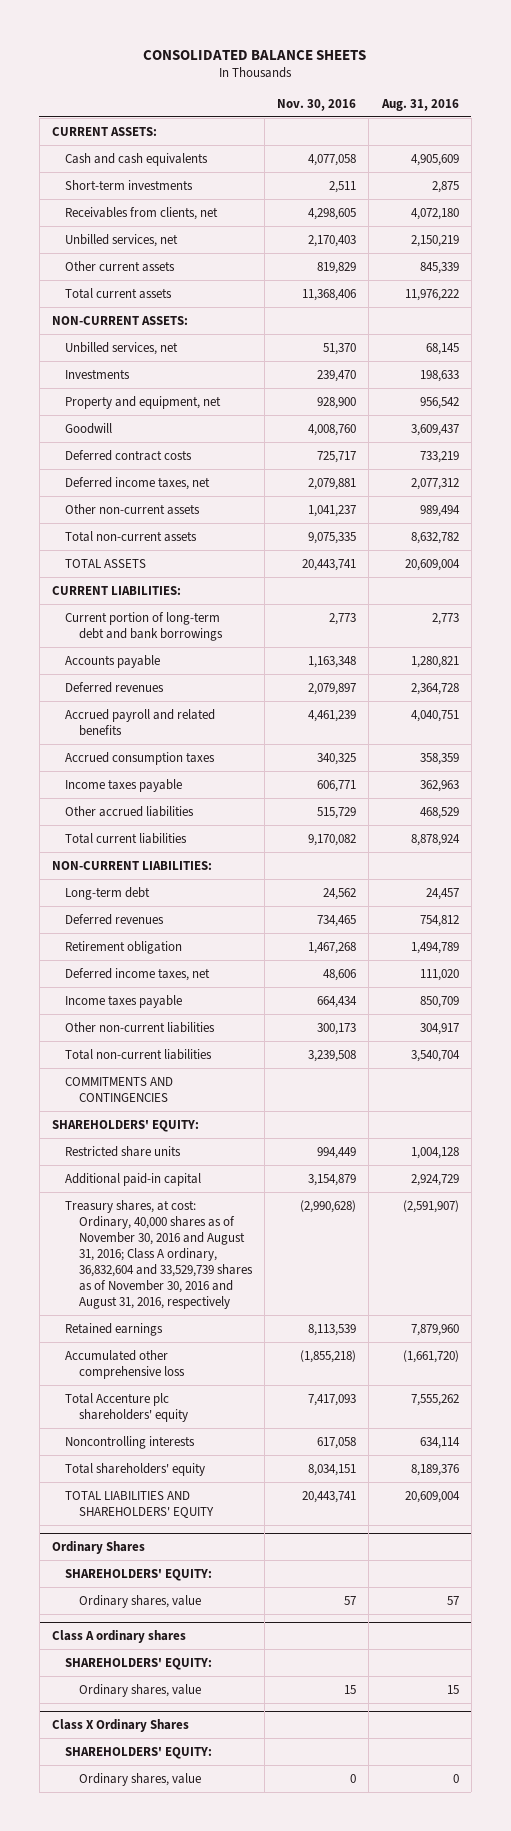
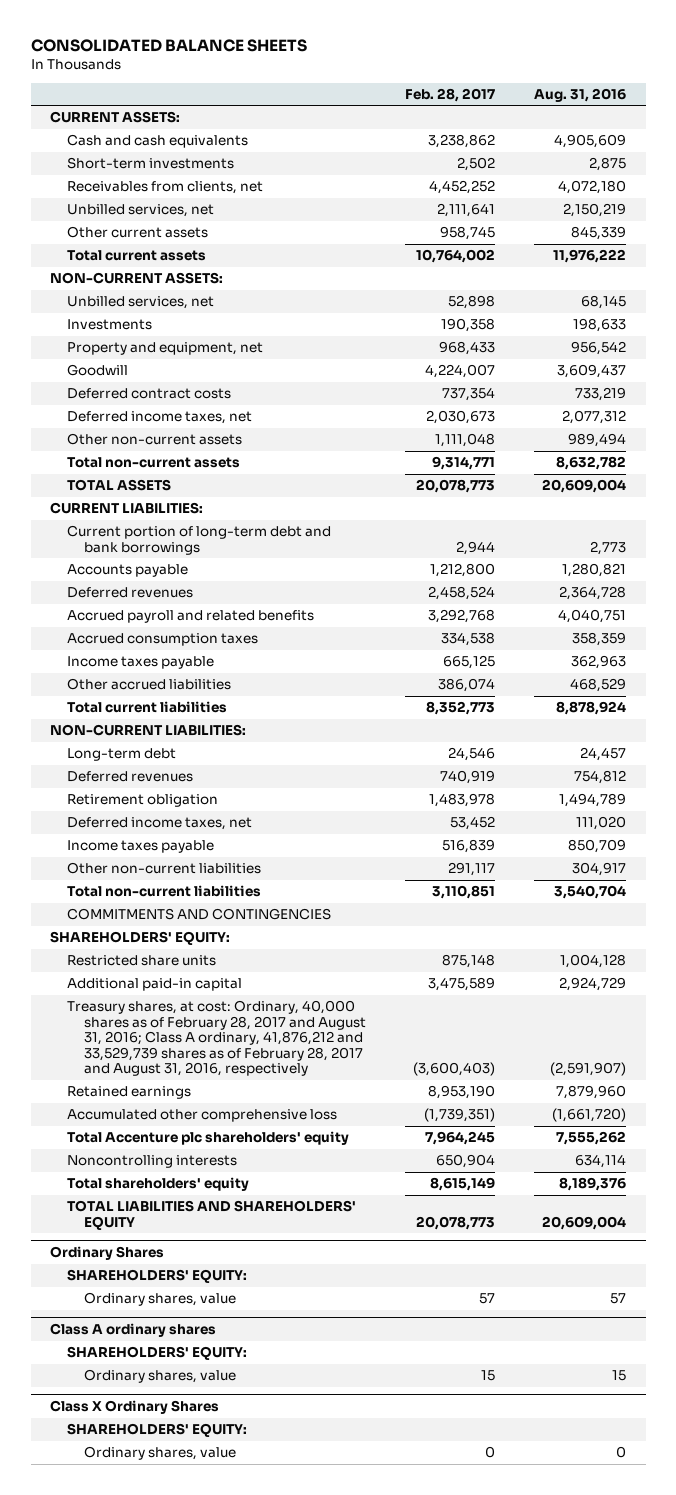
- | Nov. 30, 2016 | Aug. 31, 2016
+ | Feb. 28, 2017 | Aug. 31, 2016
- Treasury shares, at cost: Ordinary, 40,000 shares as of November 30, 2016 and August 31, 2016; Class A ordinary, 36,832,604 and 33,529,739 shares as of November 30, 2016 and August 31, 2016, respectively | (2,990,628) | (2,591,907)
+ Treasury shares, at cost: Ordinary, 40,000 shares as of February 28, 2017 and August 31, 2016; Class A ordinary, 41,876,212 and 33,529,739 shares as of February 28, 2017 and August 31, 2016, respectively | (3,600,403) | (2,591,907)

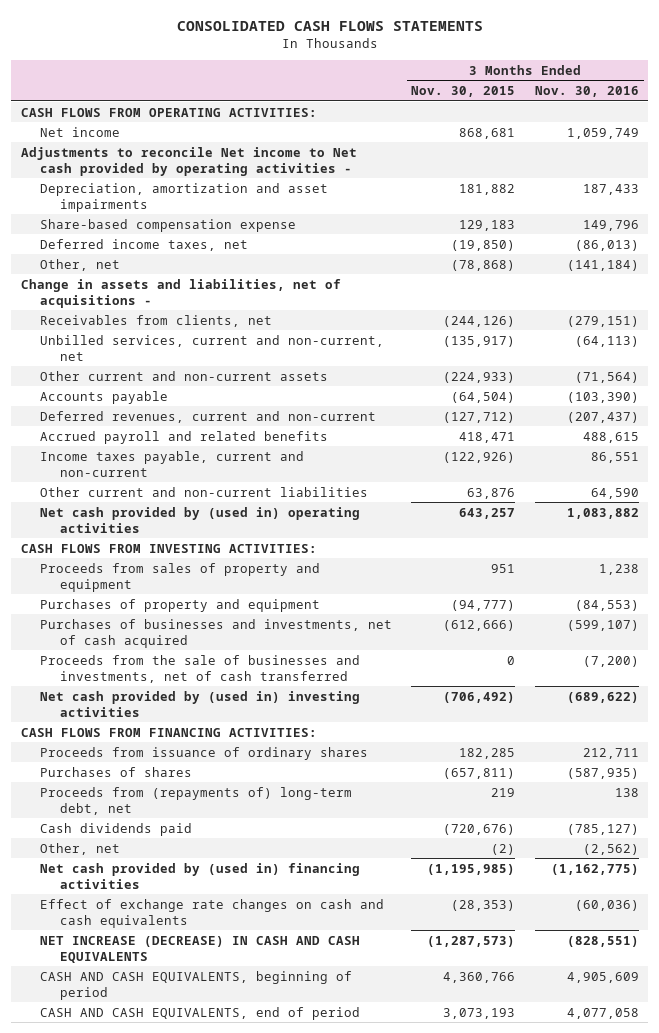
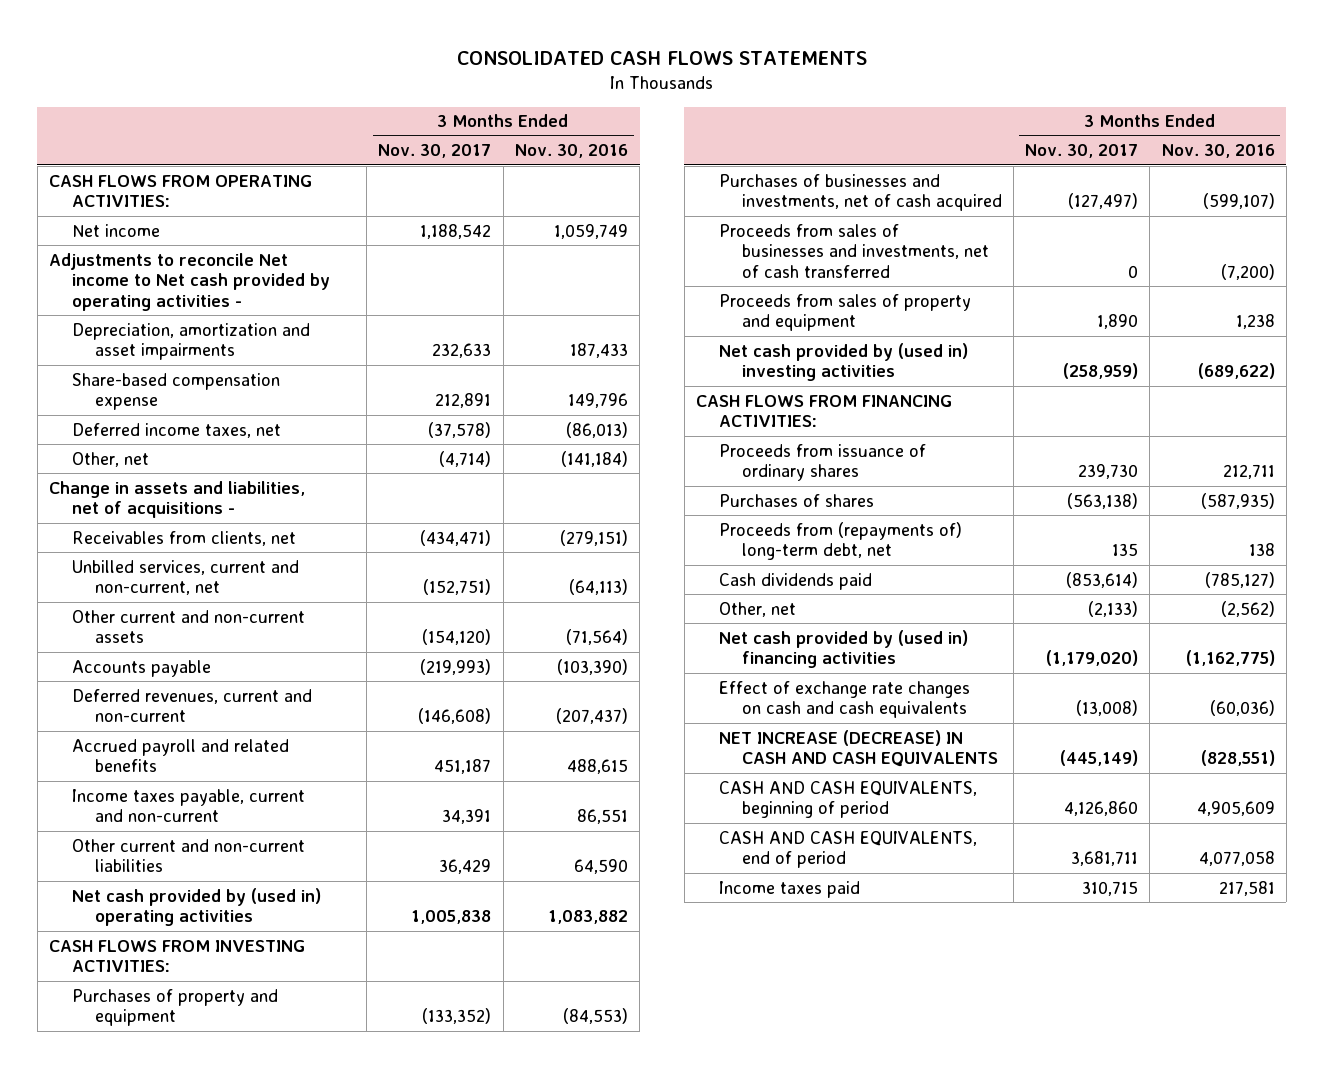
- | 3 Months Ended Nov. 30, 2015 | 3 Months Ended Nov. 30, 2016
+ | 3 Months Ended Nov. 30, 2017 | 3 Months Ended Nov. 30, 2016
- Proceeds from the sale of businesses and investments, net of cash transferred | 0 | (7,200)
+ Proceeds from sales of businesses and investments, net of cash transferred | 0 | (7,200)
moved down: Proceeds from sales of property and equipment | 1,890 | 1,238
+ Income taxes paid | 310,715 | 217,581

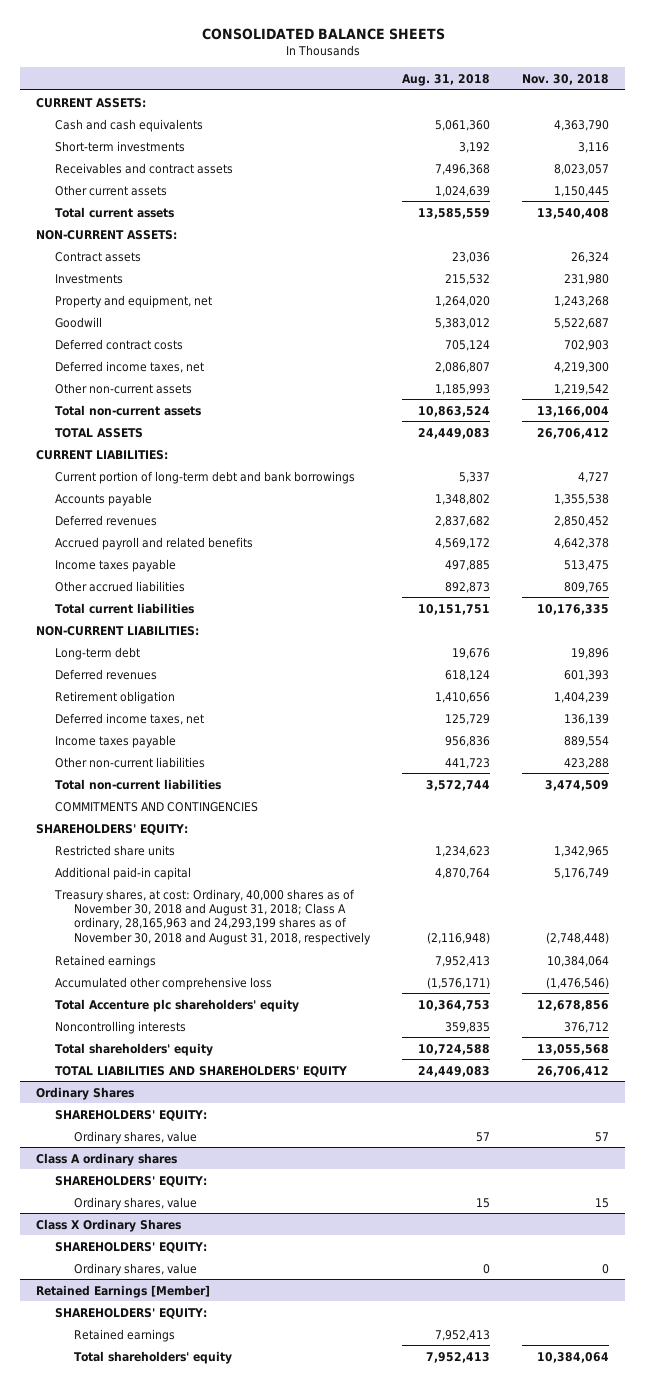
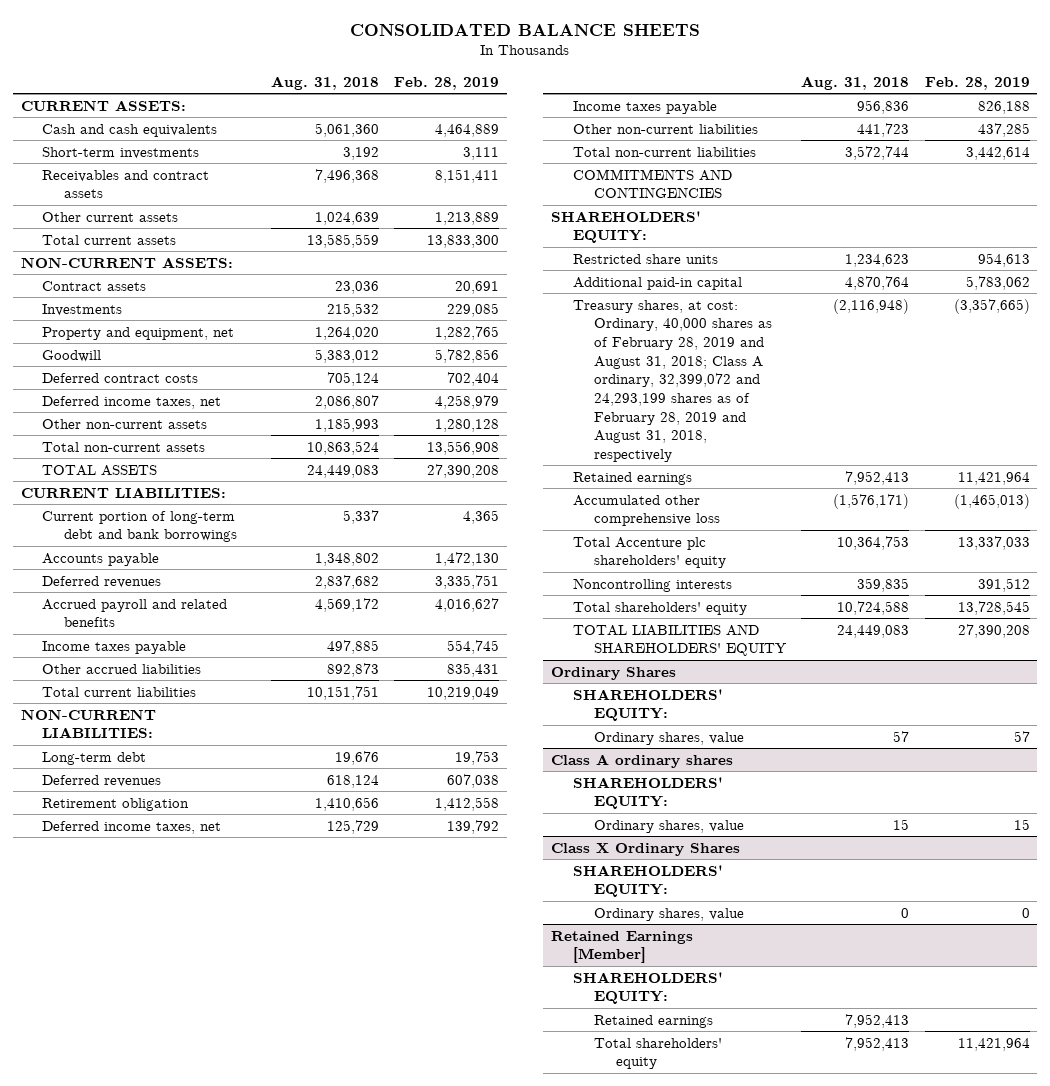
- | Aug. 31, 2018 | Nov. 30, 2018
+ | Aug. 31, 2018 | Feb. 28, 2019
- Treasury shares, at cost: Ordinary, 40,000 shares as of November 30, 2018 and August 31, 2018; Class A ordinary, 28,165,963 and 24,293,199 shares as of November 30, 2018 and August 31, 2018, respectively | (2,116,948) | (2,748,448)
+ Treasury shares, at cost: Ordinary, 40,000 shares as of February 28, 2019 and August 31, 2018; Class A ordinary, 32,399,072 and 24,293,199 shares as of February 28, 2019 and August 31, 2018, respectively | (2,116,948) | (3,357,665)

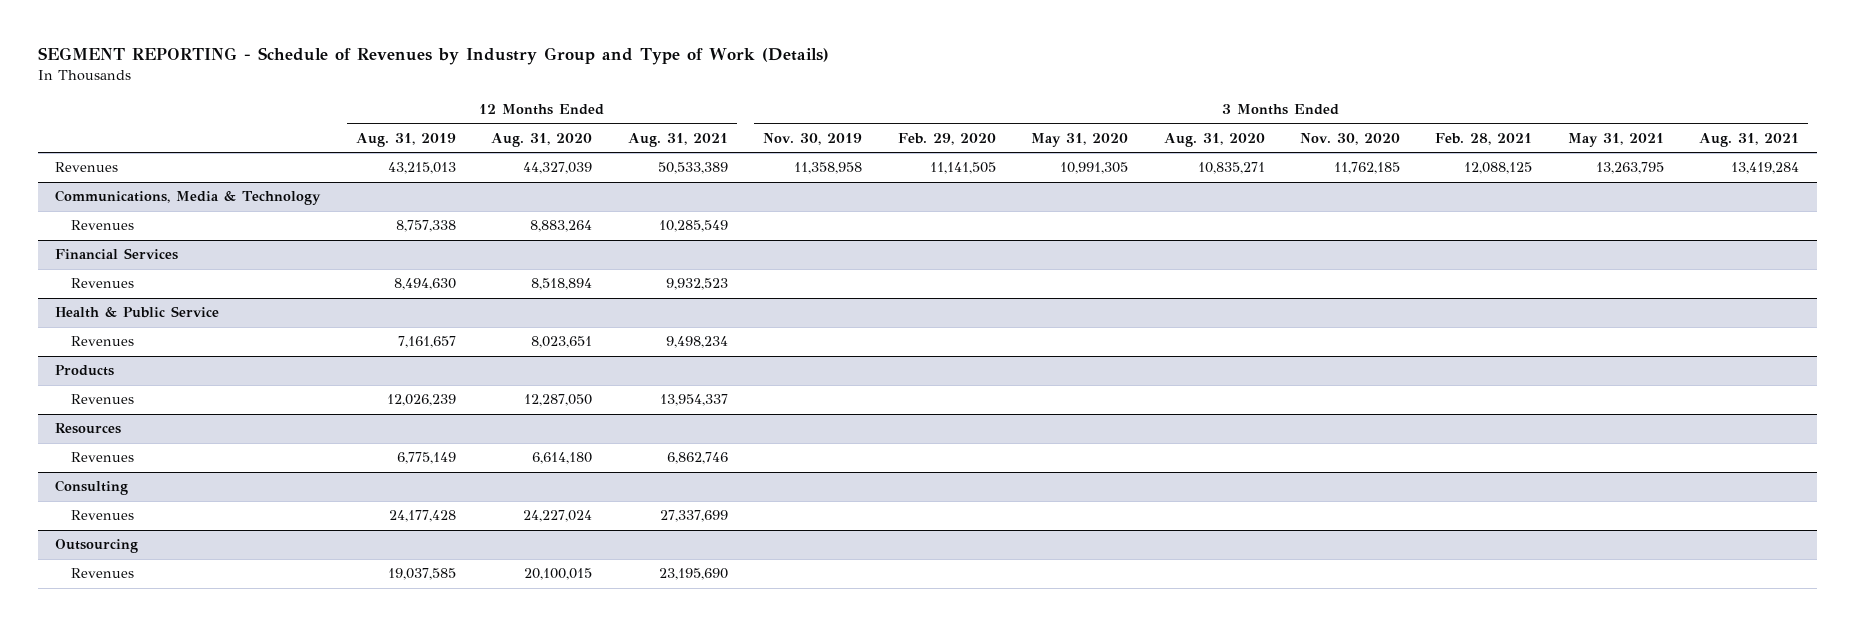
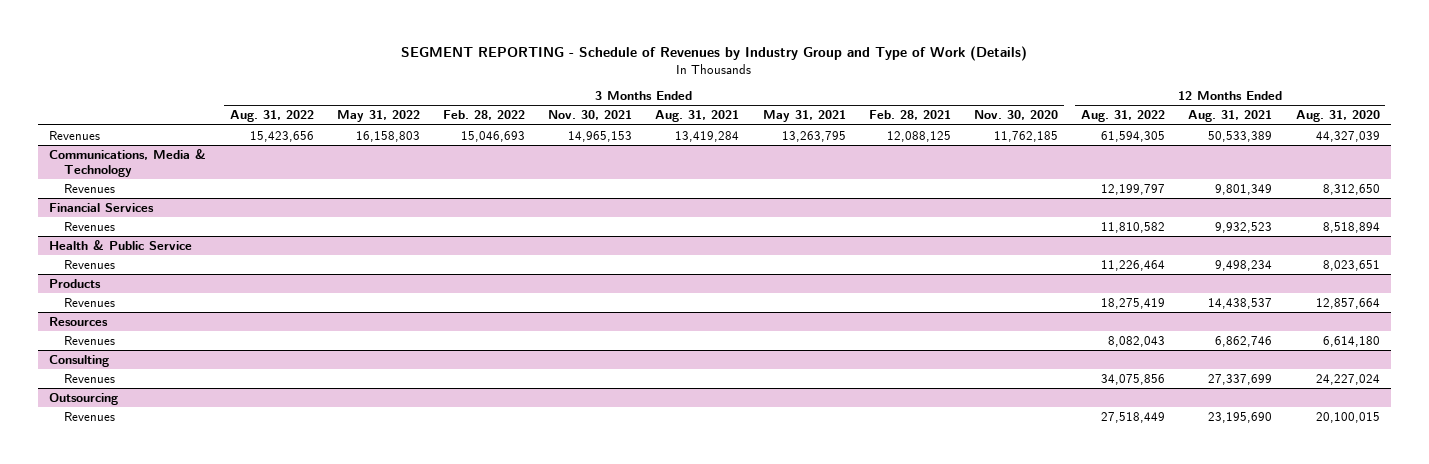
- | 12 Months Ended Aug. 31, 2019 | 12 Months Ended Aug. 31, 2020 | 12 Months Ended Aug. 31, 2021 | 3 Months Ended Nov. 30, 2019 | 3 Months Ended Feb. 29, 2020 | 3 Months Ended May 31, 2020 | 3 Months Ended Aug. 31, 2020 | 3 Months Ended Nov. 30, 2020 | 3 Months Ended Feb. 28, 2021 | 3 Months Ended May 31, 2021 | 3 Months Ended Aug. 31, 2021
+ | 3 Months Ended Aug. 31, 2022 | 3 Months Ended May 31, 2022 | 3 Months Ended Feb. 28, 2022 | 3 Months Ended Nov. 30, 2021 | 3 Months Ended Aug. 31, 2021 | 3 Months Ended May 31, 2021 | 3 Months Ended Feb. 28, 2021 | 3 Months Ended Nov. 30, 2020 | 12 Months Ended Aug. 31, 2022 | 12 Months Ended Aug. 31, 2021 | 12 Months Ended Aug. 31, 2020
@ Communications, Media & Technology
- Revenues | 8,757,338 | 8,883,264 | 10,285,549 | | | | | | | |
+ Revenues | | | | | | | | | 12,199,797 | 9,801,349 | 8,312,650
@ Products
- Revenues | 12,026,239 | 12,287,050 | 13,954,337 | | | | | | | |
+ Revenues | | | | | | | | | 18,275,419 | 14,438,537 | 12,857,664

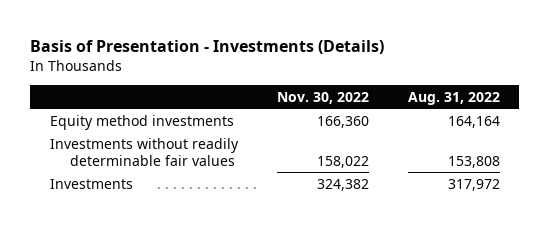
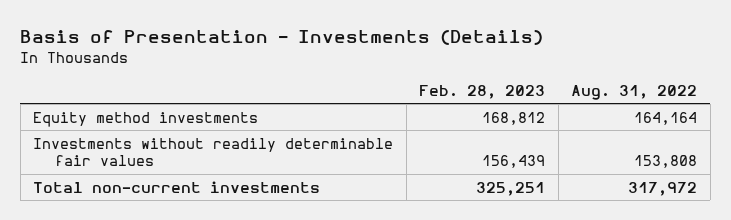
- | Nov. 30, 2022 | Aug. 31, 2022
+ | Feb. 28, 2023 | Aug. 31, 2022
- Investments | 324,382 | 317,972
+ Total non-current investments | 325,251 | 317,972

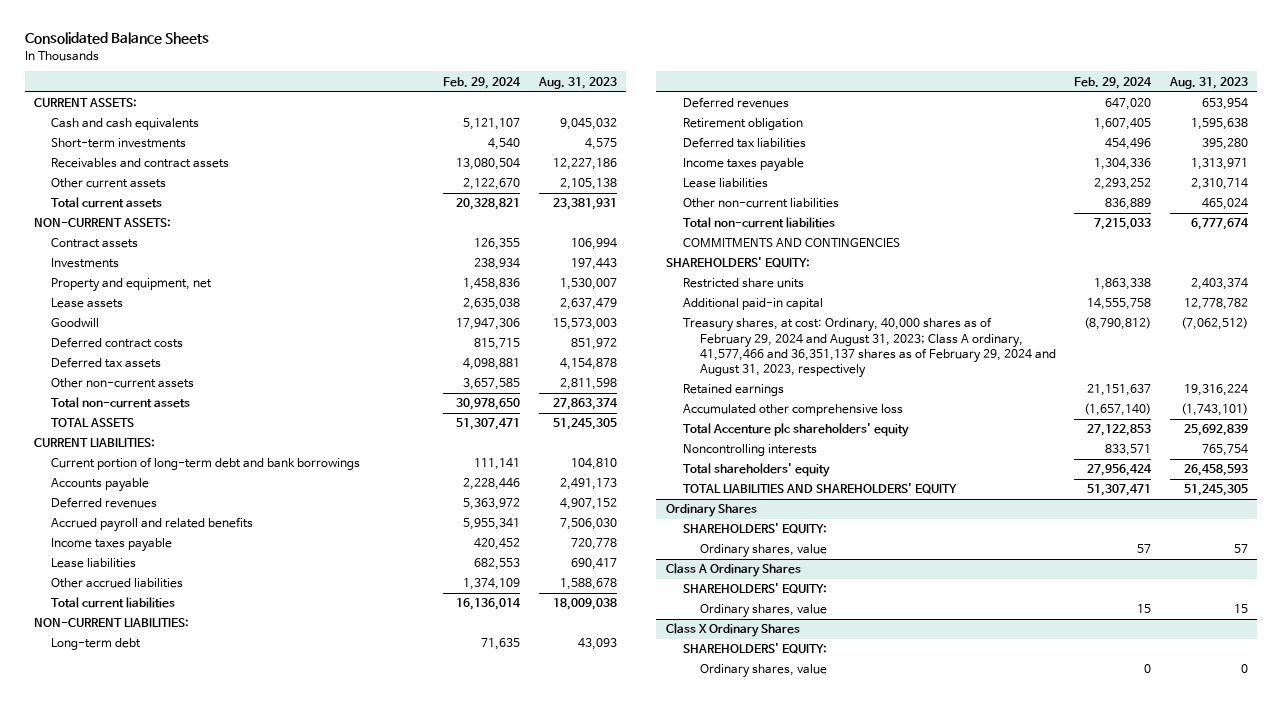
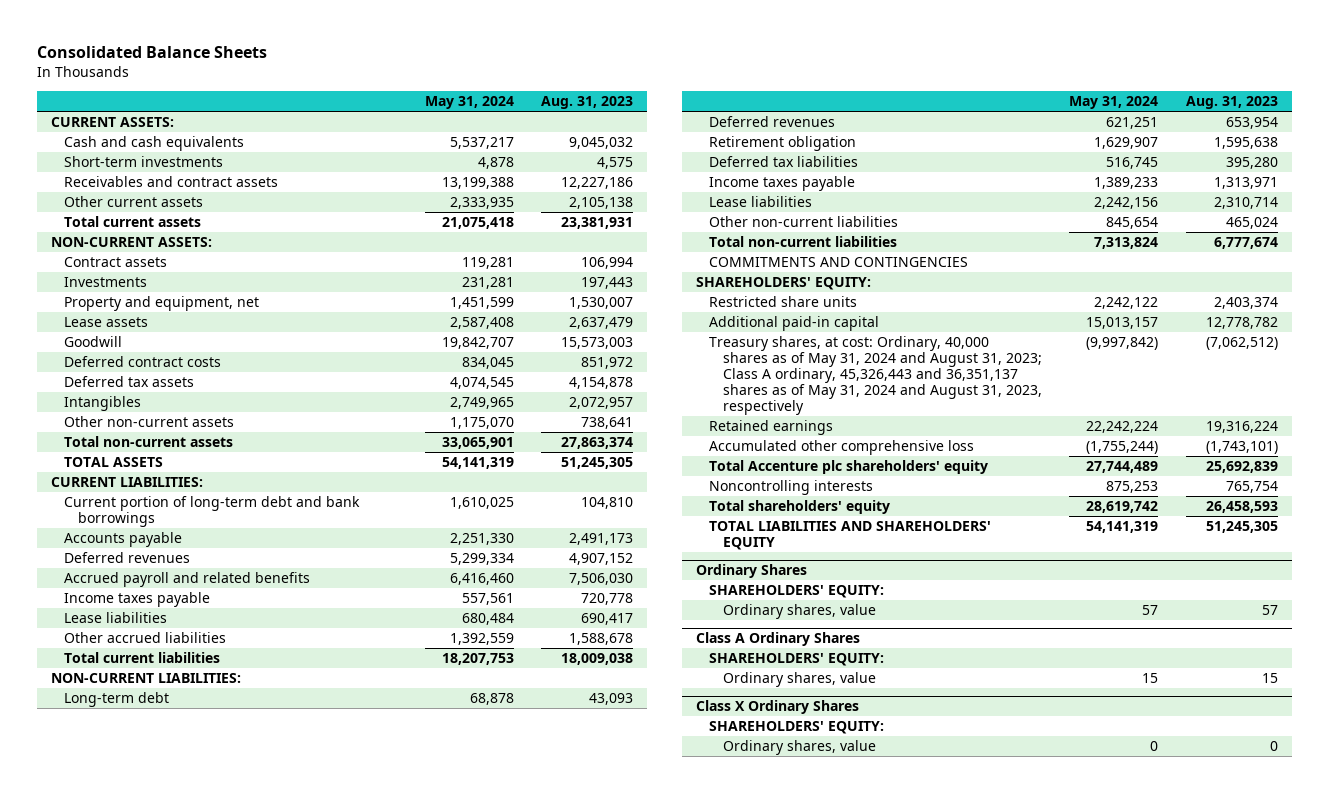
- | Feb. 29, 2024 | Aug. 31, 2023
+ | May 31, 2024 | Aug. 31, 2023
- Other non-current assets | 3,657,585 | 2,811,598
+ Intangibles | 2,749,965 | 2,072,957
+ Other non-current assets | 1,175,070 | 738,641
- Treasury shares, at cost: Ordinary, 40,000 shares as of February 29, 2024 and August 31, 2023; Class A ordinary, 41,577,466 and 36,351,137 shares as of February 29, 2024 and August 31, 2023, respectively | (8,790,812) | (7,062,512)
+ Treasury shares, at cost: Ordinary, 40,000 shares as of May 31, 2024 and August 31, 2023; Class A ordinary, 45,326,443 and 36,351,137 shares as of May 31, 2024 and August 31, 2023, respectively | (9,997,842) | (7,062,512)

